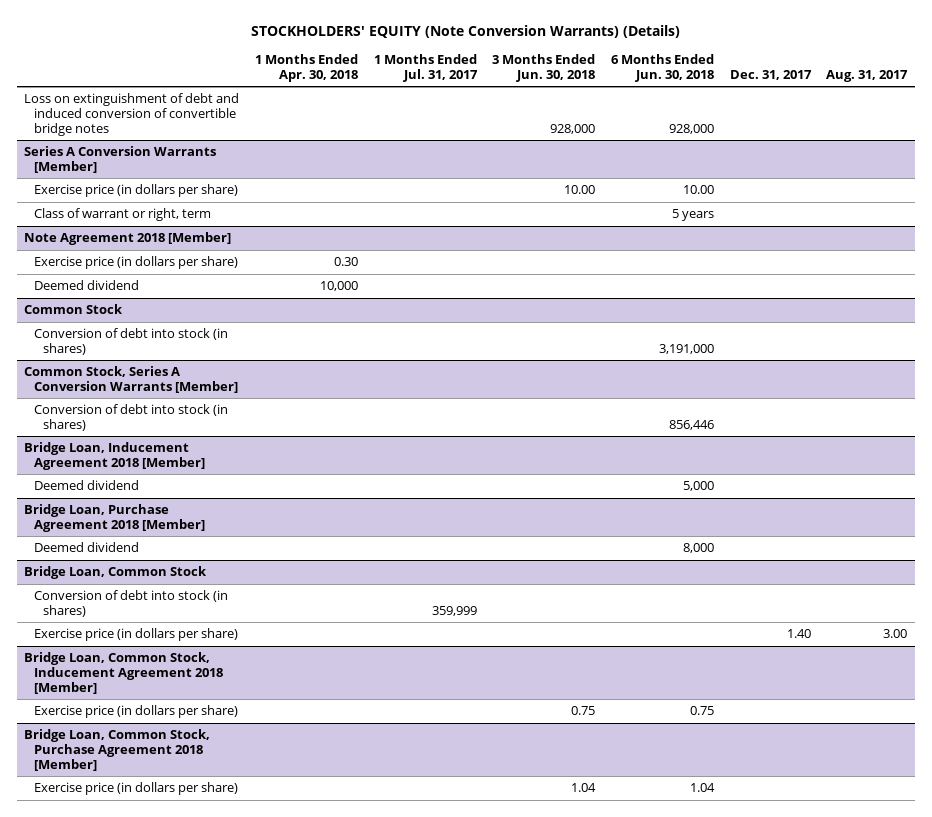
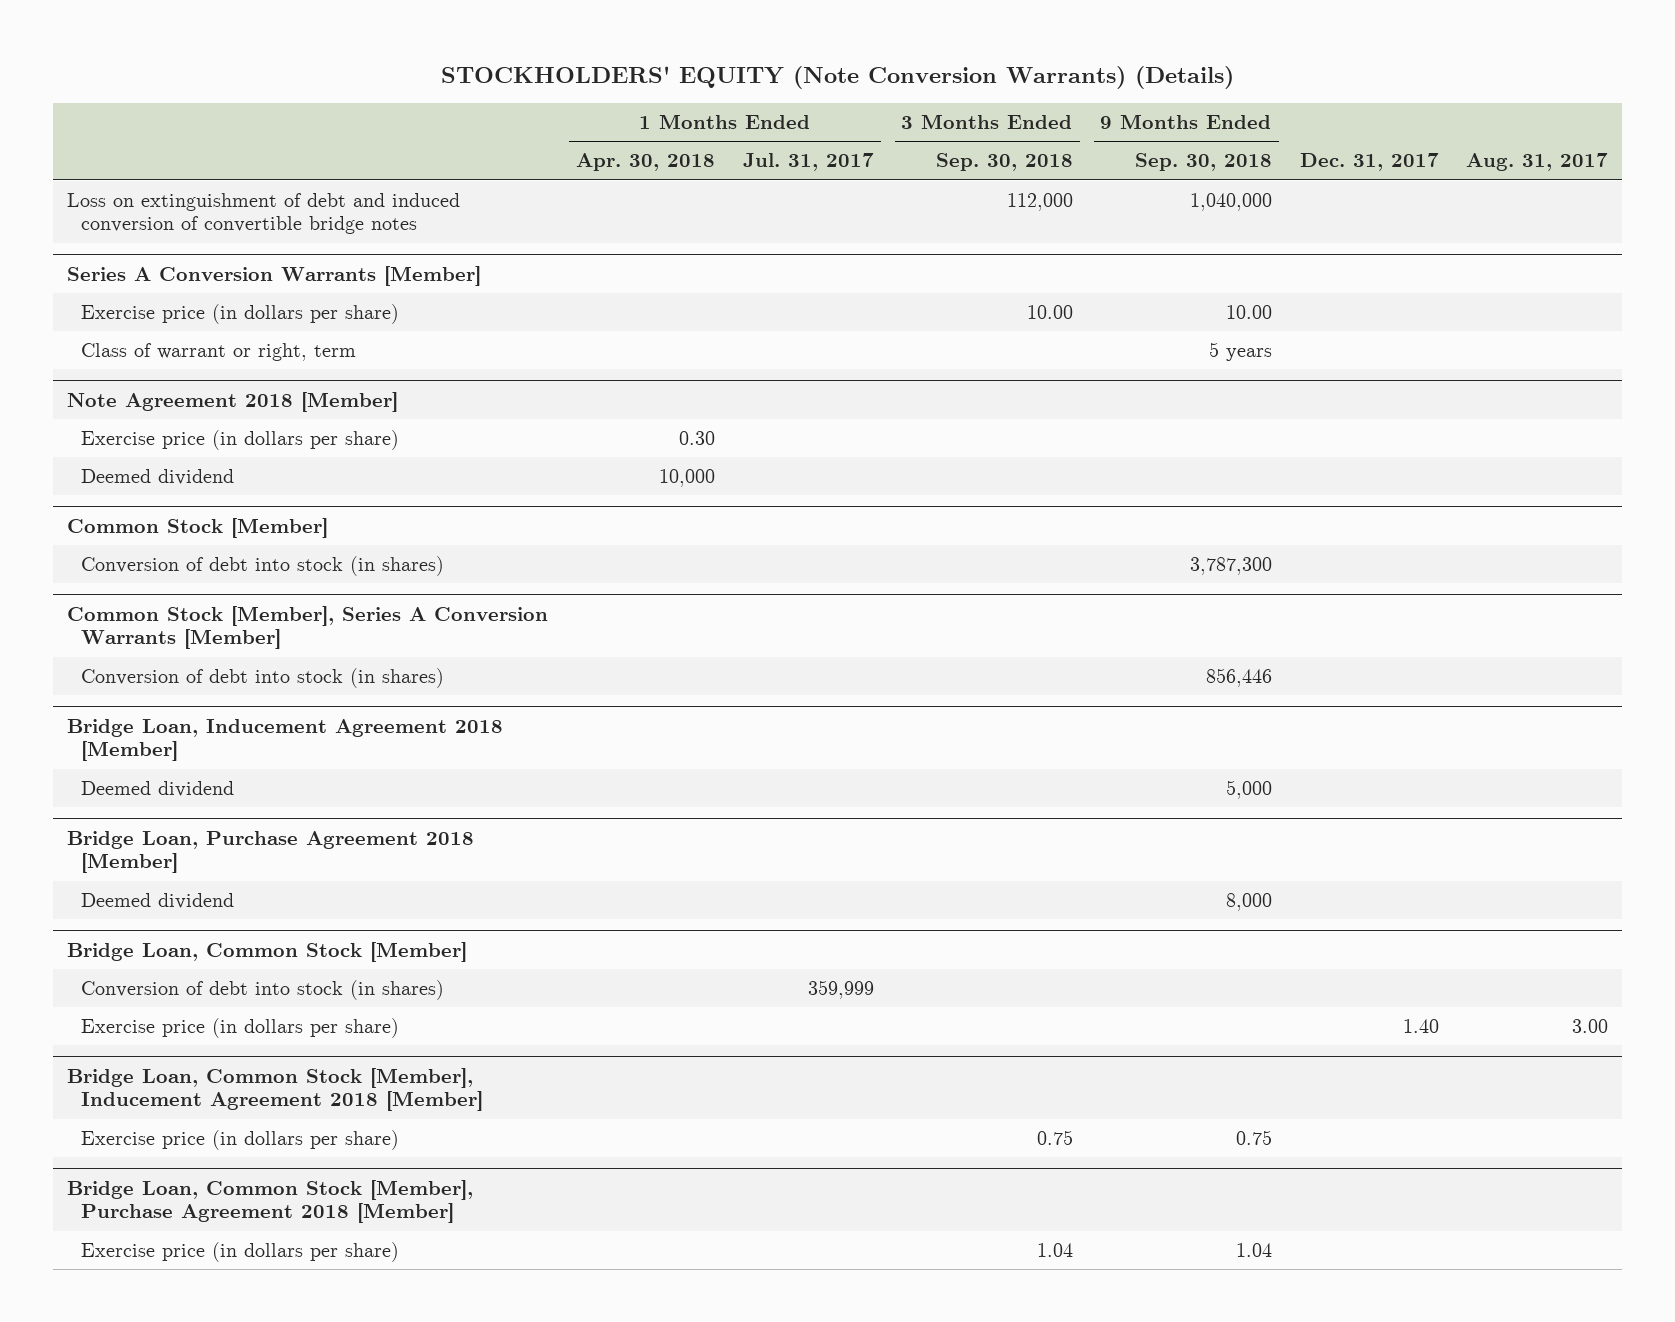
- | 1 Months Ended Apr. 30, 2018 | 1 Months Ended Jul. 31, 2017 | 3 Months Ended Jun. 30, 2018 | 6 Months Ended Jun. 30, 2018 | Dec. 31, 2017 | Aug. 31, 2017
+ | 1 Months Ended Apr. 30, 2018 | 1 Months Ended Jul. 31, 2017 | 3 Months Ended Sep. 30, 2018 | 9 Months Ended Sep. 30, 2018 | Dec. 31, 2017 | Aug. 31, 2017
- Common Stock
+ Common Stock [Member]
- Common Stock, Series A Conversion Warrants [Member]
+ Common Stock [Member], Series A Conversion Warrants [Member]
- Bridge Loan, Common Stock
+ Bridge Loan, Common Stock [Member]
- Bridge Loan, Common Stock, Inducement Agreement 2018 [Member]
+ Bridge Loan, Common Stock [Member], Inducement Agreement 2018 [Member]
- Bridge Loan, Common Stock, Purchase Agreement 2018 [Member]
+ Bridge Loan, Common Stock [Member], Purchase Agreement 2018 [Member]

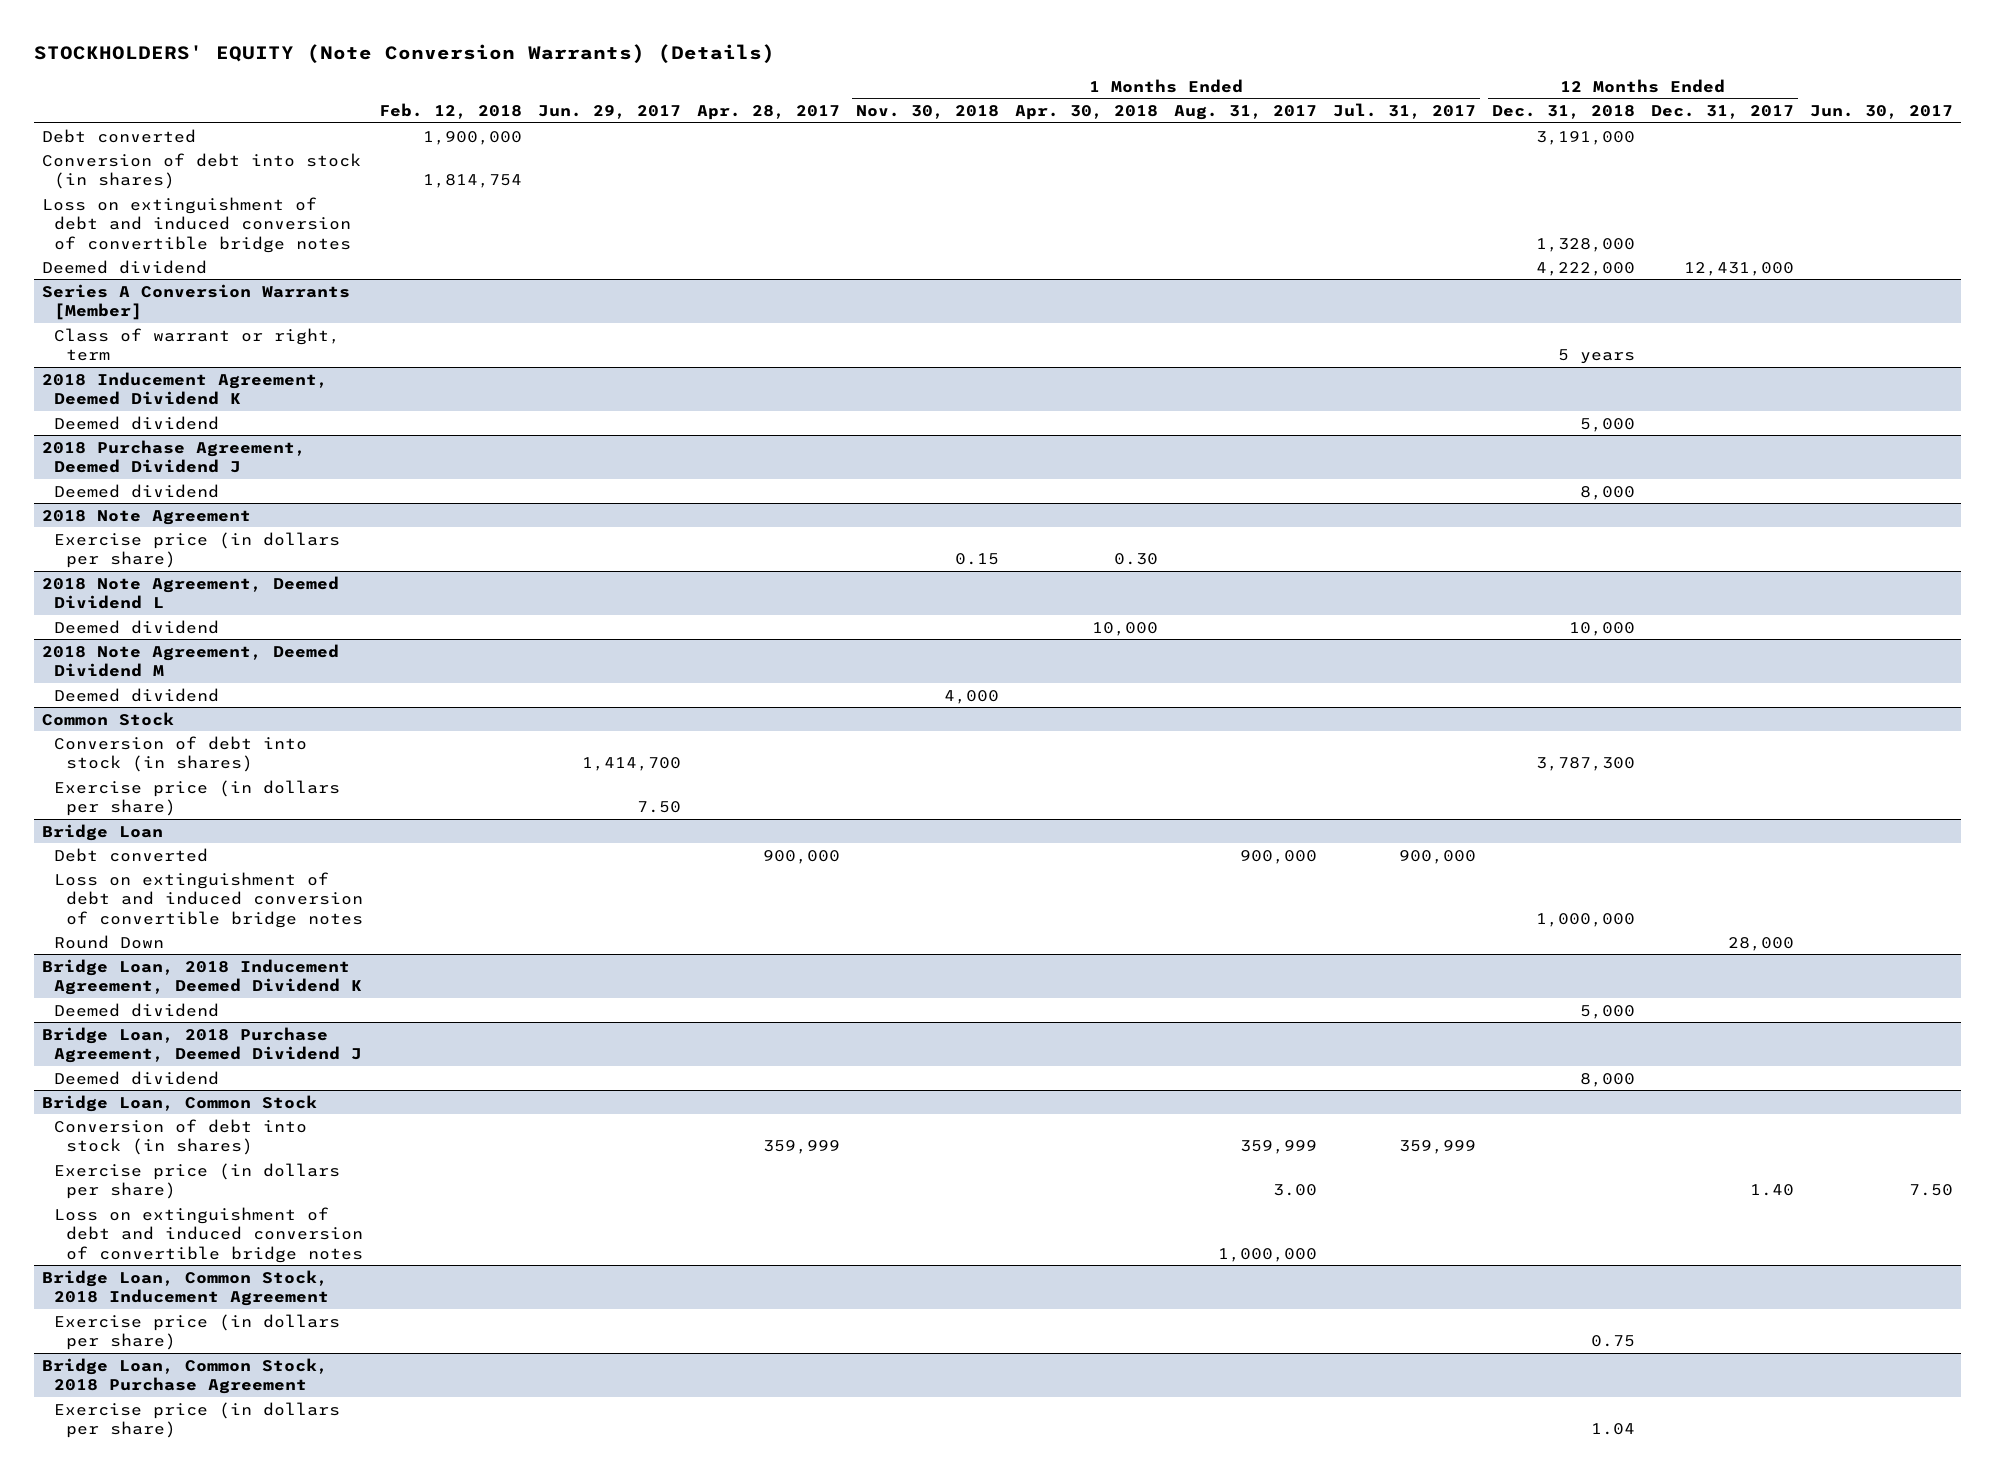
- | 1 Months Ended Apr. 30, 2018 | 1 Months Ended Jul. 31, 2017 | 3 Months Ended Sep. 30, 2018 | 9 Months Ended Sep. 30, 2018 | Dec. 31, 2017 | Aug. 31, 2017
+ | Feb. 12, 2018 | Jun. 29, 2017 | Apr. 28, 2017 | 1 Months Ended Nov. 30, 2018 | 1 Months Ended Apr. 30, 2018 | 1 Months Ended Aug. 31, 2017 | 1 Months Ended Jul. 31, 2017 | 12 Months Ended Dec. 31, 2018 | 12 Months Ended Dec. 31, 2017 | Jun. 30, 2017
+ Debt converted | 1,900,000 | | | | | | | 3,191,000 | |
+ Conversion of debt into stock (in shares) | 1,814,754 | | | | | | | | |
+ Deemed dividend | | | | | | | | 4,222,000 | 12,431,000 |
@ Series A Conversion Warrants [Member]
- Exercise price (in dollars per share) | | | 10.00 | 10.00 | |
- Note Agreement 2018 [Member]
+ 2018 Inducement Agreement, Deemed Dividend K
+ Deemed dividend | | | | | | | | 5,000 | |
+ 2018 Purchase Agreement, Deemed Dividend J
+ Deemed dividend | | | | | | | | 8,000 | |
+ 2018 Note Agreement
- Deemed dividend | 10,000 | | | | |
- Common Stock [Member]
+ 2018 Note Agreement, Deemed Dividend L
+ Deemed dividend | | | | | 10,000 | | | 10,000 | |
+ 2018 Note Agreement, Deemed Dividend M
+ Deemed dividend | | | | 4,000 | | | | | |
+ Common Stock
- Common Stock [Member], Series A Conversion Warrants [Member]
- Conversion of debt into stock (in shares) | | | | 856,446 | |
- Bridge Loan, Inducement Agreement 2018 [Member]
+ Exercise price (in dollars per share) | | 7.50 | | | | | | | |
+ Bridge Loan
+ Debt converted | | | 900,000 | | | 900,000 | 900,000 | | |
+ Loss on extinguishment of debt and induced conversion of convertible bridge notes | | | | | | | | 1,000,000 | |
+ Round Down | | | | | | | | | 28,000 |
+ Bridge Loan, 2018 Inducement Agreement, Deemed Dividend K
- Bridge Loan, Purchase Agreement 2018 [Member]
+ Bridge Loan, 2018 Purchase Agreement, Deemed Dividend J
- Bridge Loan, Common Stock [Member]
+ Bridge Loan, Common Stock
- Bridge Loan, Common Stock [Member], Inducement Agreement 2018 [Member]
+ Loss on extinguishment of debt and induced conversion of convertible bridge notes | | | | | | 1,000,000 | | | |
+ Bridge Loan, Common Stock, 2018 Inducement Agreement
- Bridge Loan, Common Stock [Member], Purchase Agreement 2018 [Member]
+ Bridge Loan, Common Stock, 2018 Purchase Agreement

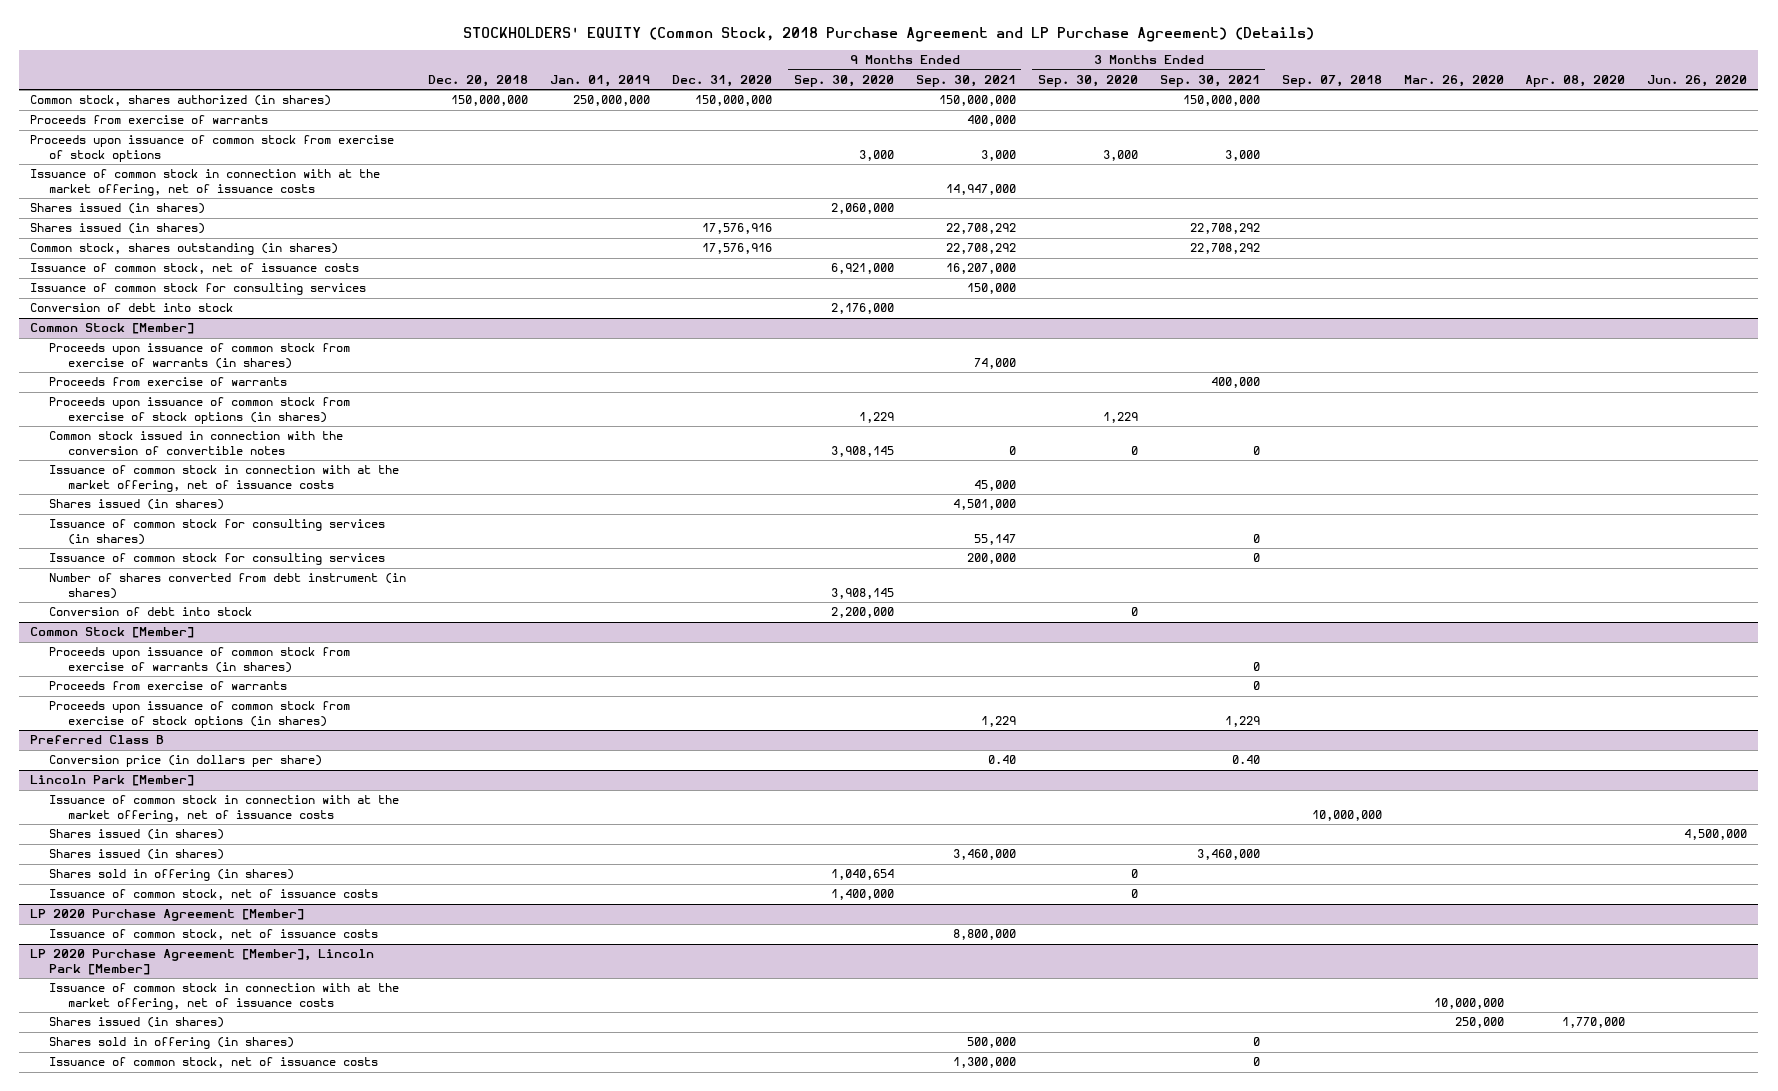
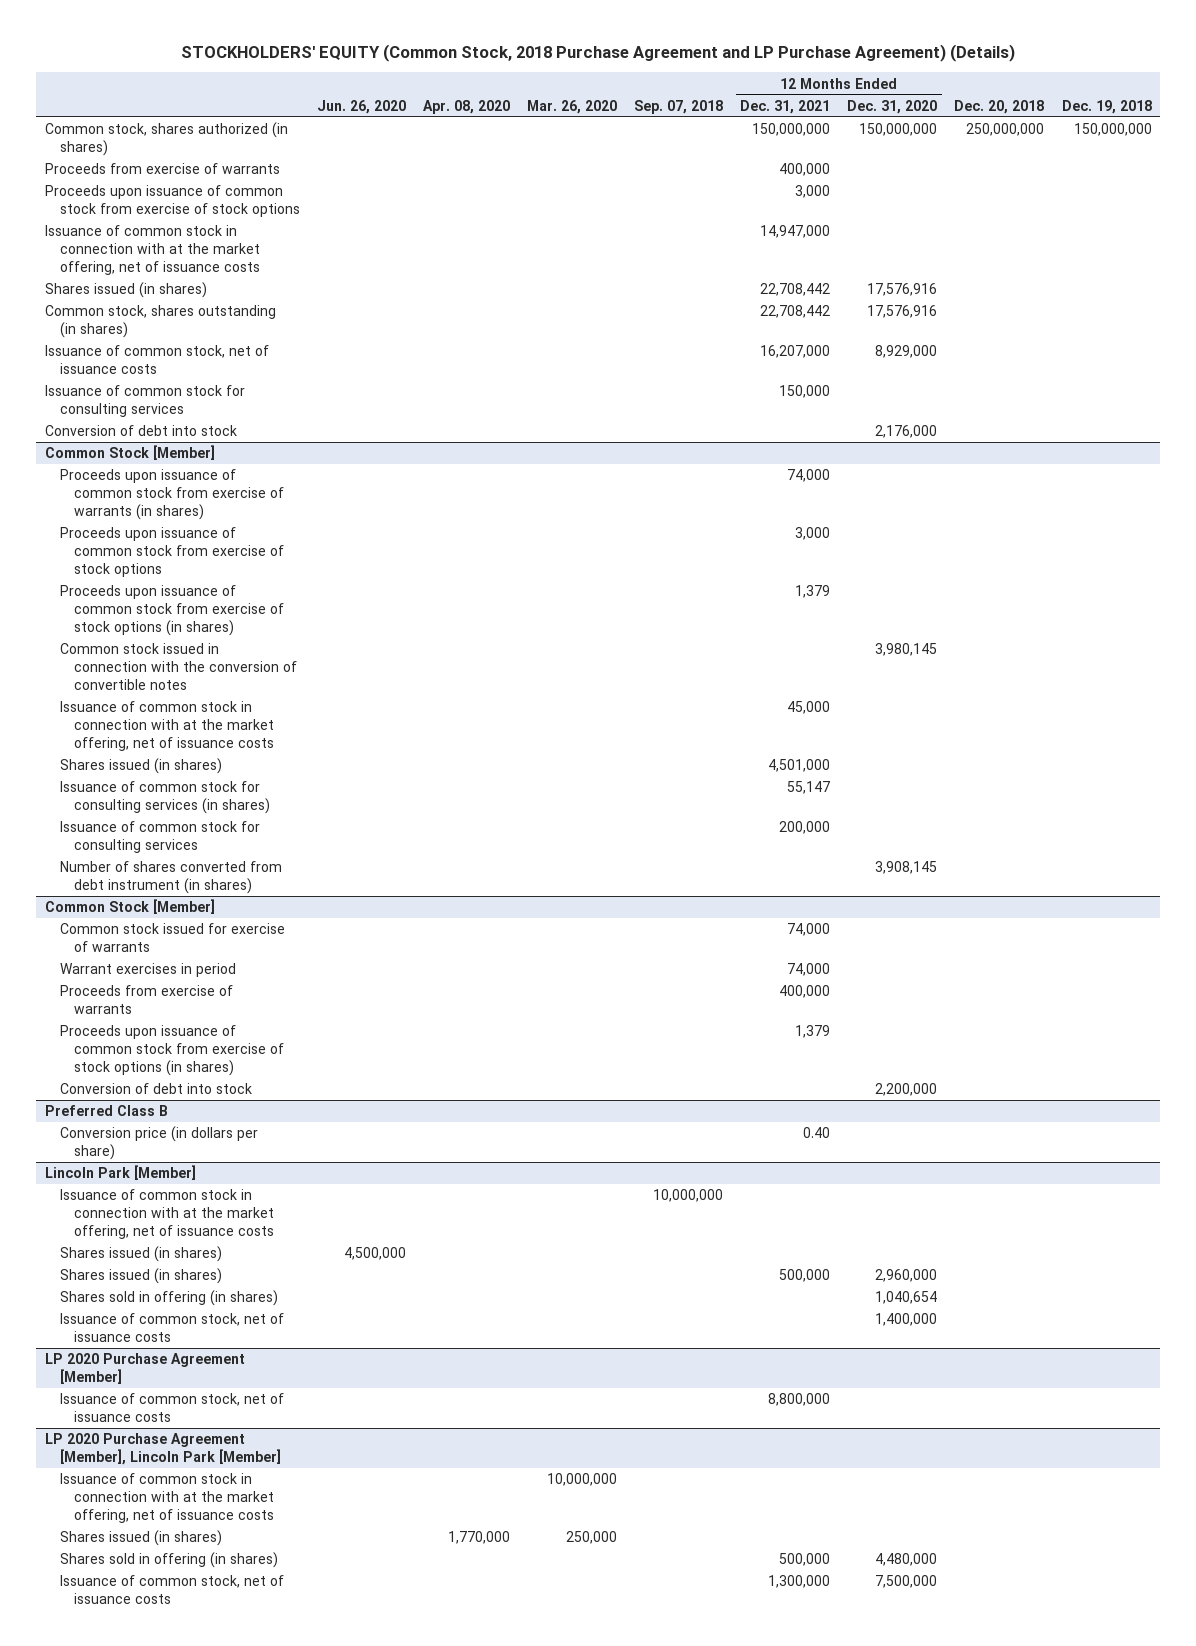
- | Dec. 20, 2018 | Jan. 01, 2019 | Dec. 31, 2020 | 9 Months Ended Sep. 30, 2020 | 9 Months Ended Sep. 30, 2021 | 3 Months Ended Sep. 30, 2020 | 3 Months Ended Sep. 30, 2021 | Sep. 07, 2018 | Mar. 26, 2020 | Apr. 08, 2020 | Jun. 26, 2020
+ | Jun. 26, 2020 | Apr. 08, 2020 | Mar. 26, 2020 | Sep. 07, 2018 | 12 Months Ended Dec. 31, 2021 | 12 Months Ended Dec. 31, 2020 | Dec. 20, 2018 | Dec. 19, 2018
- Common stock, shares authorized (in shares) | 150,000,000 | 250,000,000 | 150,000,000 | | 150,000,000 | | 150,000,000 | | | |
+ Common stock, shares authorized (in shares) | | | | | 150,000,000 | 150,000,000 | 250,000,000 | 150,000,000
- Shares issued (in shares) | | | 17,576,916 | | 22,708,292 | | 22,708,292 | | | |
@ Common Stock [Member]
- Proceeds from exercise of warrants | | | | | | | 400,000 | | | |
+ Proceeds upon issuance of common stock from exercise of stock options | | | | | 3,000 | | |
- Proceeds upon issuance of common stock from exercise of warrants (in shares) | | | | | | | 0 | | | |
+ Common stock issued for exercise of warrants | | | | | 74,000 | | |
+ Warrant exercises in period | | | | | 74,000 | | |
moved down: Conversion of debt into stock | | | | | | 2,200,000 | |

